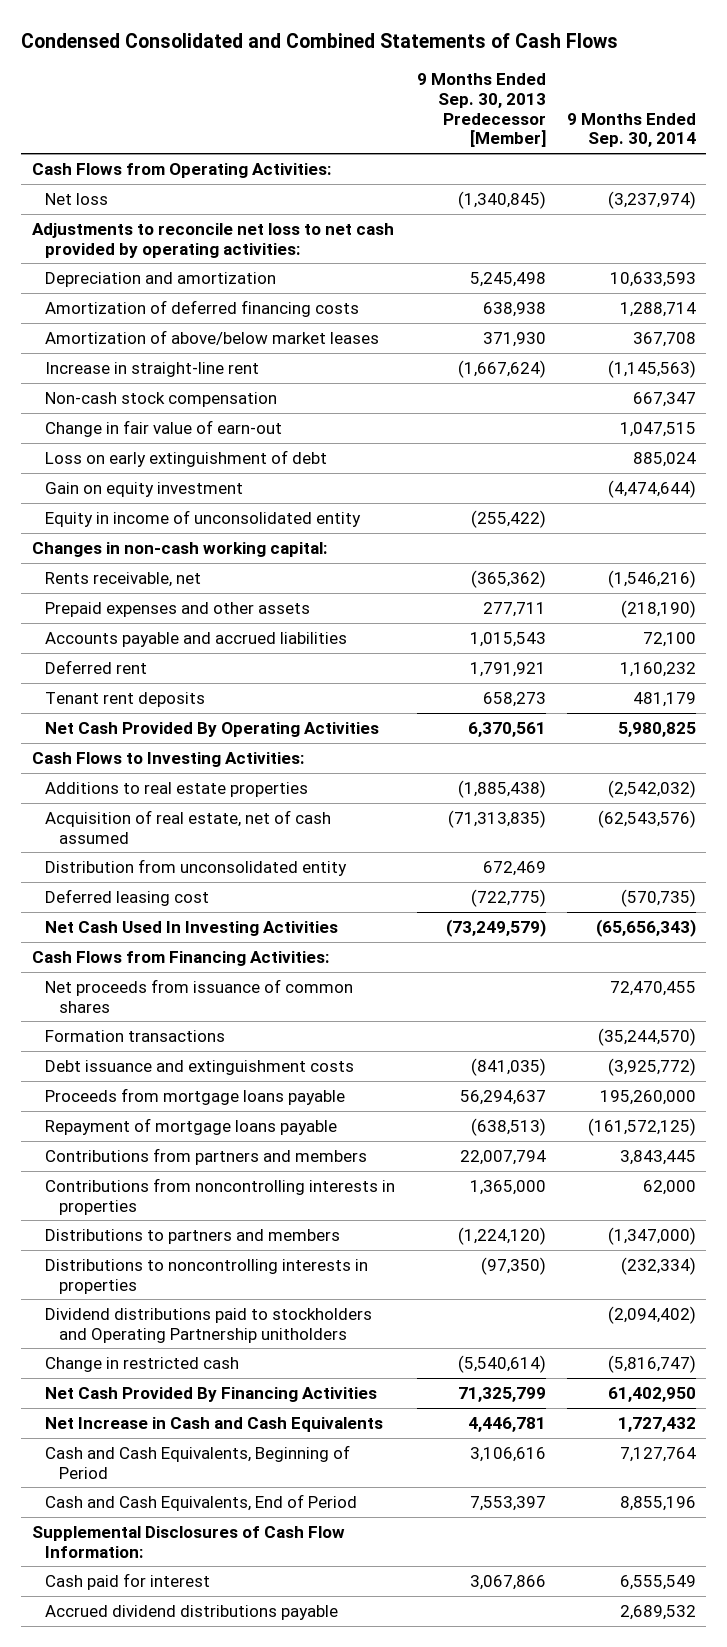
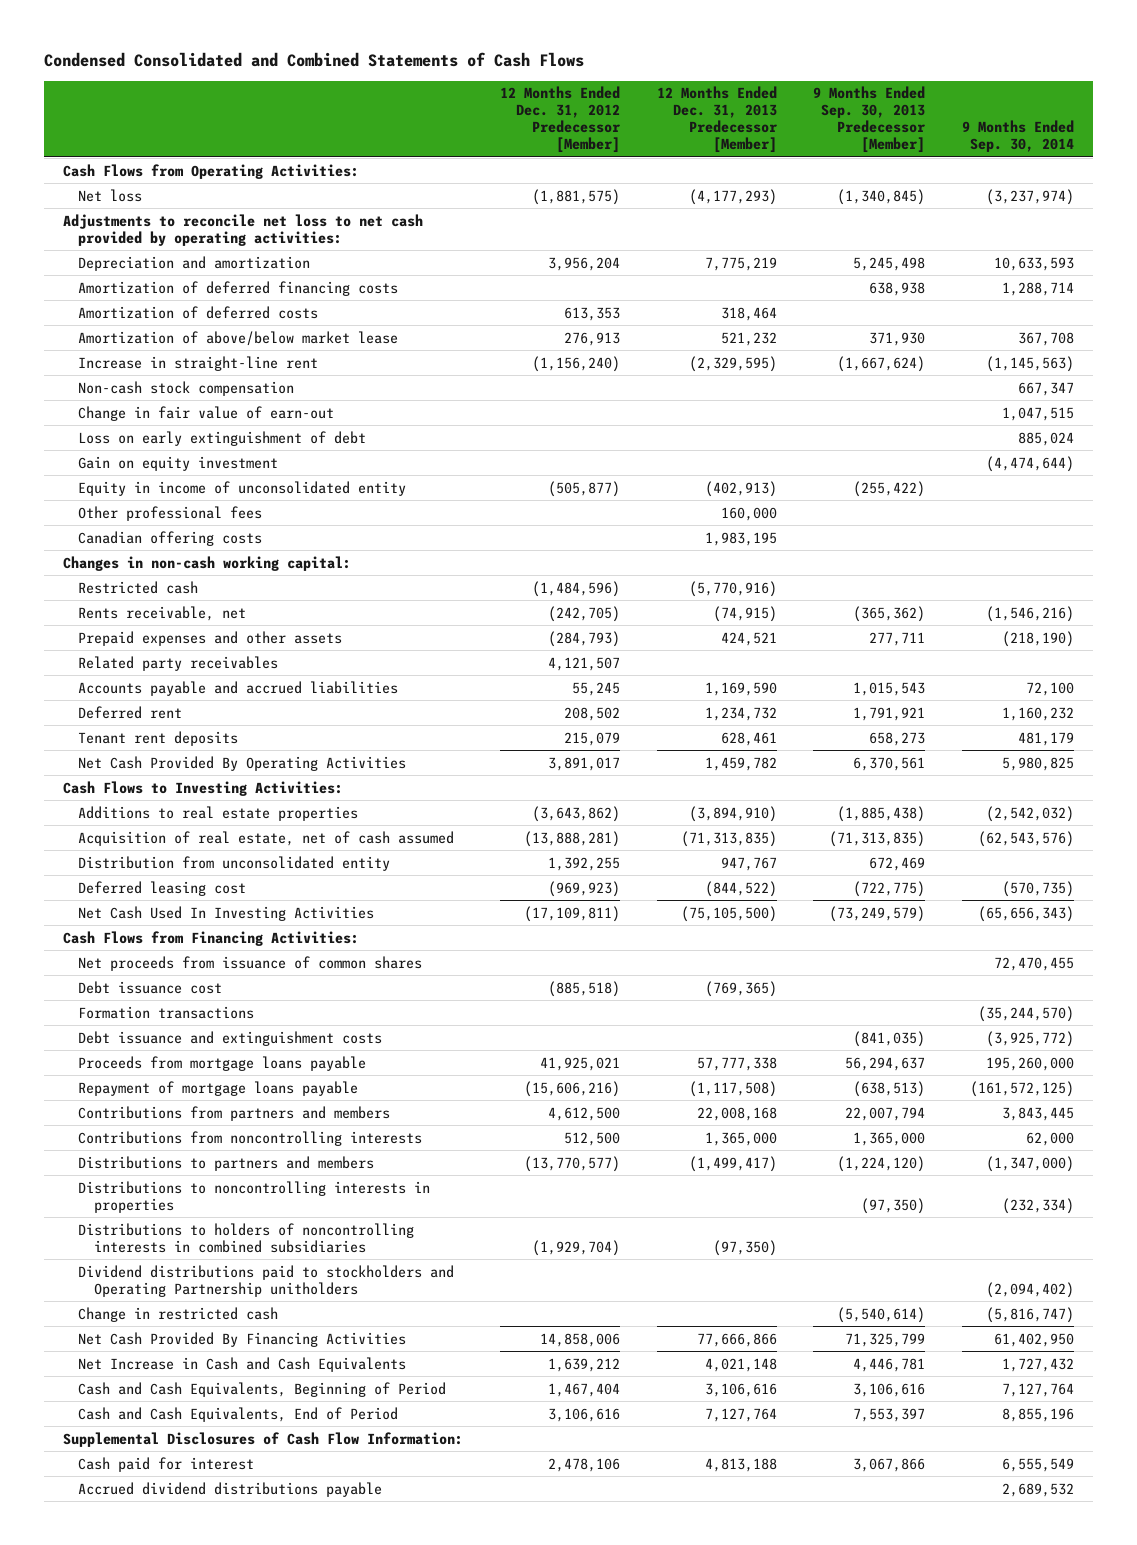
- | 9 Months Ended Sep. 30, 2013 Predecessor [Member] | 9 Months Ended Sep. 30, 2014
+ | 12 Months Ended Dec. 31, 2012 Predecessor [Member] | 12 Months Ended Dec. 31, 2013 Predecessor [Member] | 9 Months Ended Sep. 30, 2013 Predecessor [Member] | 9 Months Ended Sep. 30, 2014
- Amortization of above/below market leases | 371,930 | 367,708
+ Amortization of deferred costs | 613,353 | 318,464 | |
+ Amortization of above/below market lease | 276,913 | 521,232 | 371,930 | 367,708
+ Other professional fees | | 160,000 | |
+ Canadian offering costs | | 1,983,195 | |
+ Restricted cash | (1,484,596) | (5,770,916) | |
+ Related party receivables | 4,121,507 | | |
+ Debt issuance cost | (885,518) | (769,365) | |
- Contributions from noncontrolling interests in properties | 1,365,000 | 62,000
+ Contributions from noncontrolling interests | 512,500 | 1,365,000 | 1,365,000 | 62,000
+ Distributions to holders of noncontrolling interests in combined subsidiaries | (1,929,704) | (97,350) | |

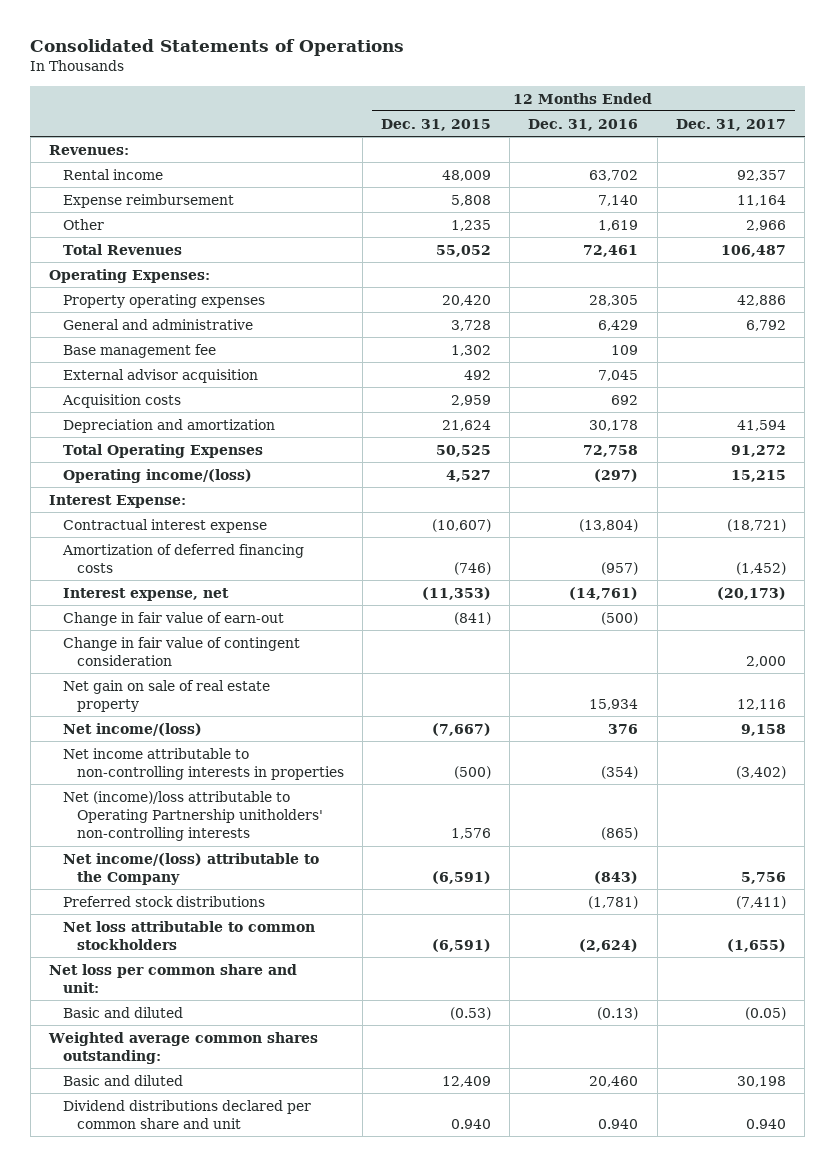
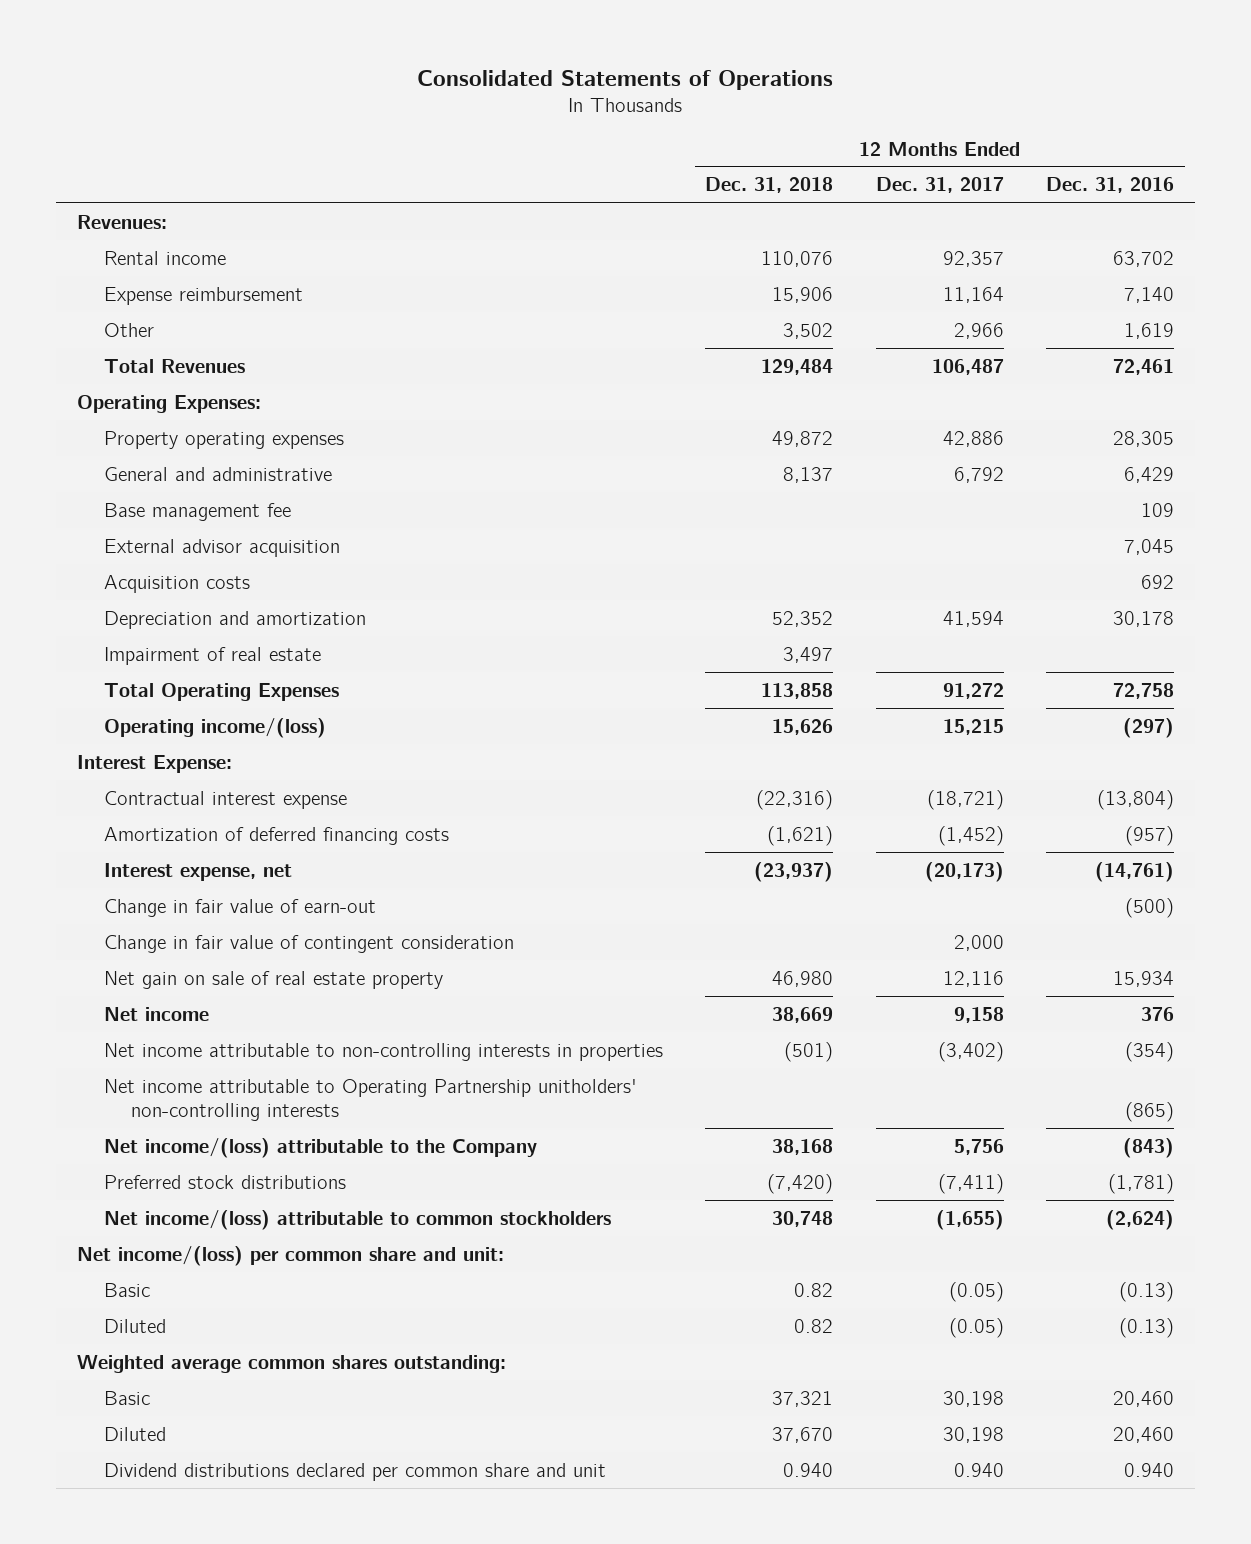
- | 12 Months Ended Dec. 31, 2015 | 12 Months Ended Dec. 31, 2016 | 12 Months Ended Dec. 31, 2017
+ | 12 Months Ended Dec. 31, 2018 | 12 Months Ended Dec. 31, 2017 | 12 Months Ended Dec. 31, 2016
+ Impairment of real estate | 3,497 | |
- Net income/(loss) | (7,667) | 376 | 9,158
+ Net income | 38,669 | 9,158 | 376
- Net (income)/loss attributable to Operating Partnership unitholders' non-controlling interests | 1,576 | (865) |
+ Net income attributable to Operating Partnership unitholders' non-controlling interests | | | (865)
- Net loss attributable to common stockholders | (6,591) | (2,624) | (1,655)
- Net loss per common share and unit:
- Basic and diluted | (0.53) | (0.13) | (0.05)
+ Net income/(loss) attributable to common stockholders | 30,748 | (1,655) | (2,624)
+ Net income/(loss) per common share and unit:
+ Basic | 0.82 | (0.05) | (0.13)
+ Diluted | 0.82 | (0.05) | (0.13)
- Basic and diluted | 12,409 | 20,460 | 30,198
+ Basic | 37,321 | 30,198 | 20,460
+ Diluted | 37,670 | 30,198 | 20,460

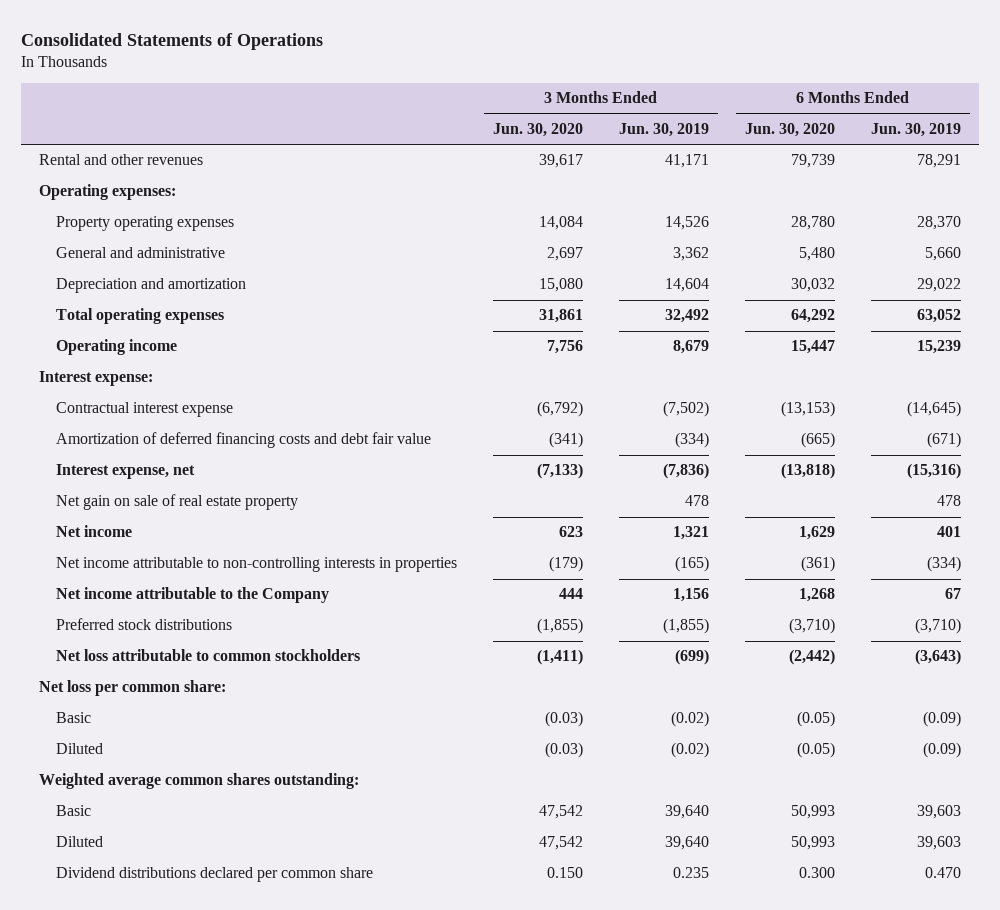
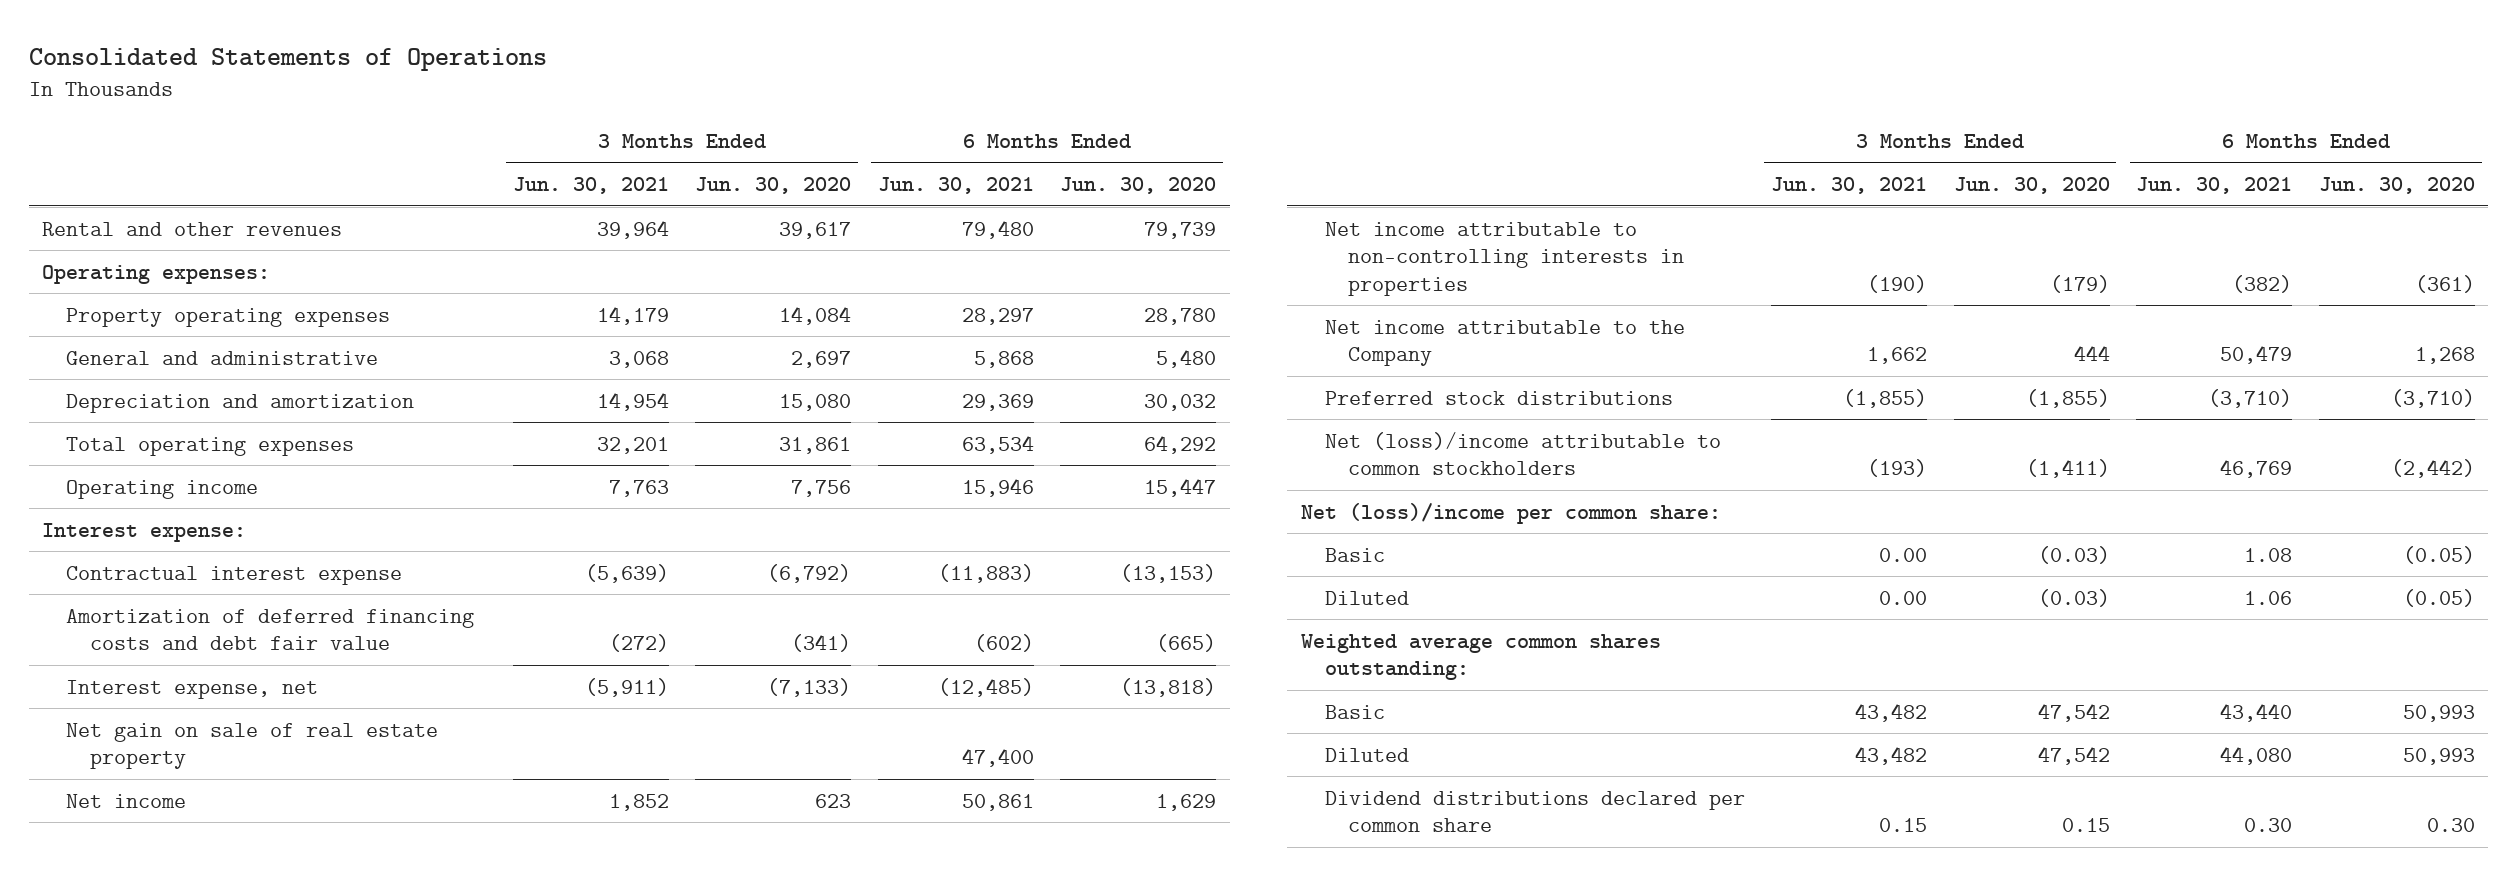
- | 3 Months Ended Jun. 30, 2020 | 3 Months Ended Jun. 30, 2019 | 6 Months Ended Jun. 30, 2020 | 6 Months Ended Jun. 30, 2019
+ | 3 Months Ended Jun. 30, 2021 | 3 Months Ended Jun. 30, 2020 | 6 Months Ended Jun. 30, 2021 | 6 Months Ended Jun. 30, 2020
- Net loss attributable to common stockholders | (1,411) | (699) | (2,442) | (3,643)
- Net loss per common share:
+ Net (loss)/income attributable to common stockholders | (193) | (1,411) | 46,769 | (2,442)
+ Net (loss)/income per common share:
- Dividend distributions declared per common share | 0.150 | 0.235 | 0.300 | 0.470
+ Dividend distributions declared per common share | 0.15 | 0.15 | 0.30 | 0.30

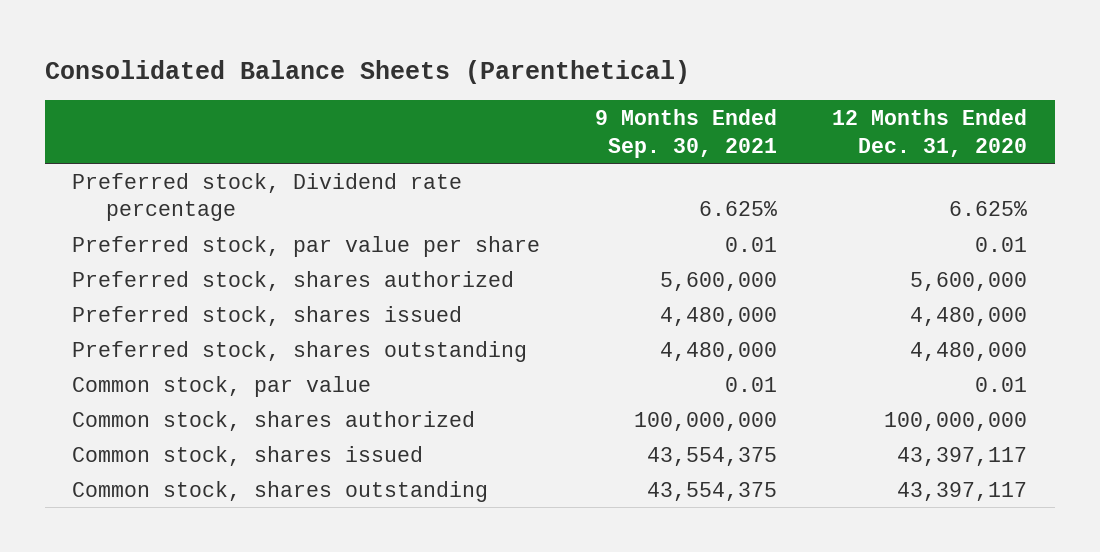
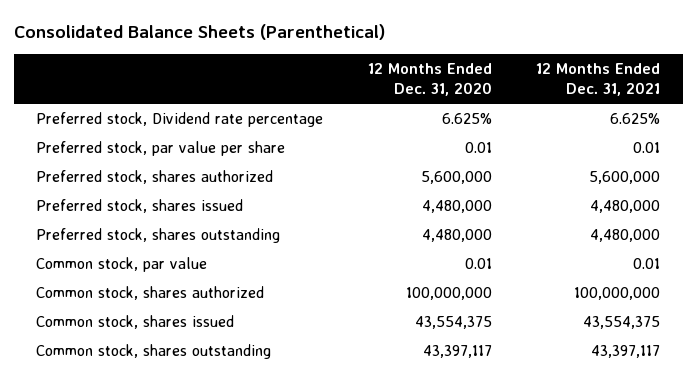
- | 9 Months Ended Sep. 30, 2021 | 12 Months Ended Dec. 31, 2020
+ | 12 Months Ended Dec. 31, 2020 | 12 Months Ended Dec. 31, 2021
- Common stock, shares issued | 43,554,375 | 43,397,117
+ Common stock, shares issued | 43,554,375 | 43,554,375

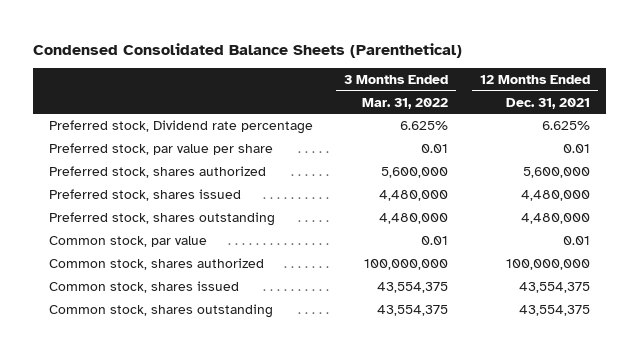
- Consolidated Balance Sheets (Parenthetical)
+ Condensed Consolidated Balance Sheets (Parenthetical)
- | 12 Months Ended Dec. 31, 2020 | 12 Months Ended Dec. 31, 2021
+ | 3 Months Ended Mar. 31, 2022 | 12 Months Ended Dec. 31, 2021
- Common stock, shares outstanding | 43,397,117 | 43,397,117
+ Common stock, shares outstanding | 43,554,375 | 43,554,375

